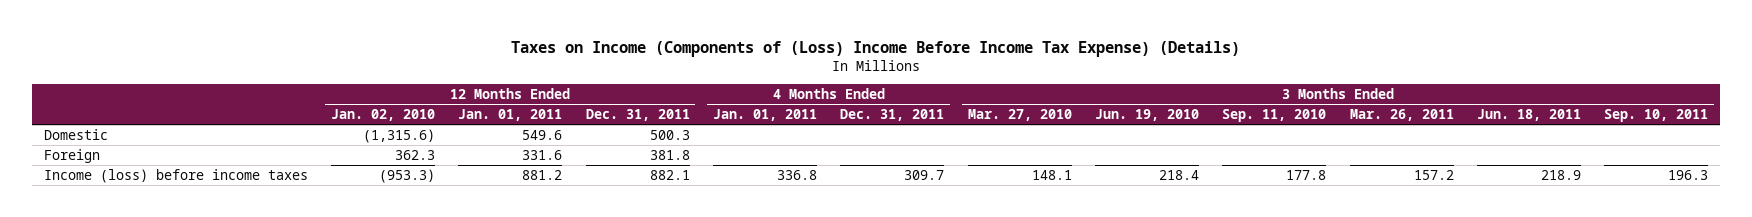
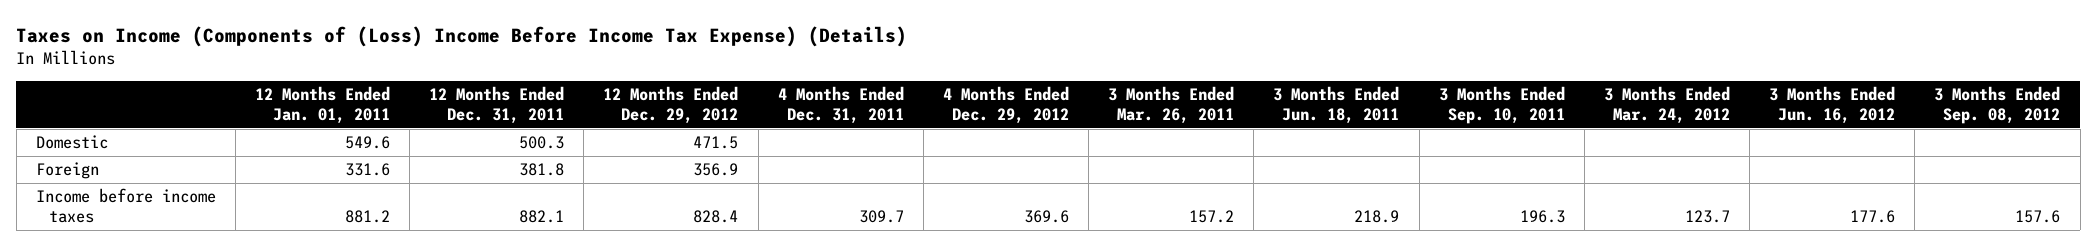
- | 12 Months Ended Jan. 02, 2010 | 12 Months Ended Jan. 01, 2011 | 12 Months Ended Dec. 31, 2011 | 4 Months Ended Jan. 01, 2011 | 4 Months Ended Dec. 31, 2011 | 3 Months Ended Mar. 27, 2010 | 3 Months Ended Jun. 19, 2010 | 3 Months Ended Sep. 11, 2010 | 3 Months Ended Mar. 26, 2011 | 3 Months Ended Jun. 18, 2011 | 3 Months Ended Sep. 10, 2011
+ | 12 Months Ended Jan. 01, 2011 | 12 Months Ended Dec. 31, 2011 | 12 Months Ended Dec. 29, 2012 | 4 Months Ended Dec. 31, 2011 | 4 Months Ended Dec. 29, 2012 | 3 Months Ended Mar. 26, 2011 | 3 Months Ended Jun. 18, 2011 | 3 Months Ended Sep. 10, 2011 | 3 Months Ended Mar. 24, 2012 | 3 Months Ended Jun. 16, 2012 | 3 Months Ended Sep. 08, 2012
- Income (loss) before income taxes | (953.3) | 881.2 | 882.1 | 336.8 | 309.7 | 148.1 | 218.4 | 177.8 | 157.2 | 218.9 | 196.3
+ Income before income taxes | 881.2 | 882.1 | 828.4 | 309.7 | 369.6 | 157.2 | 218.9 | 196.3 | 123.7 | 177.6 | 157.6

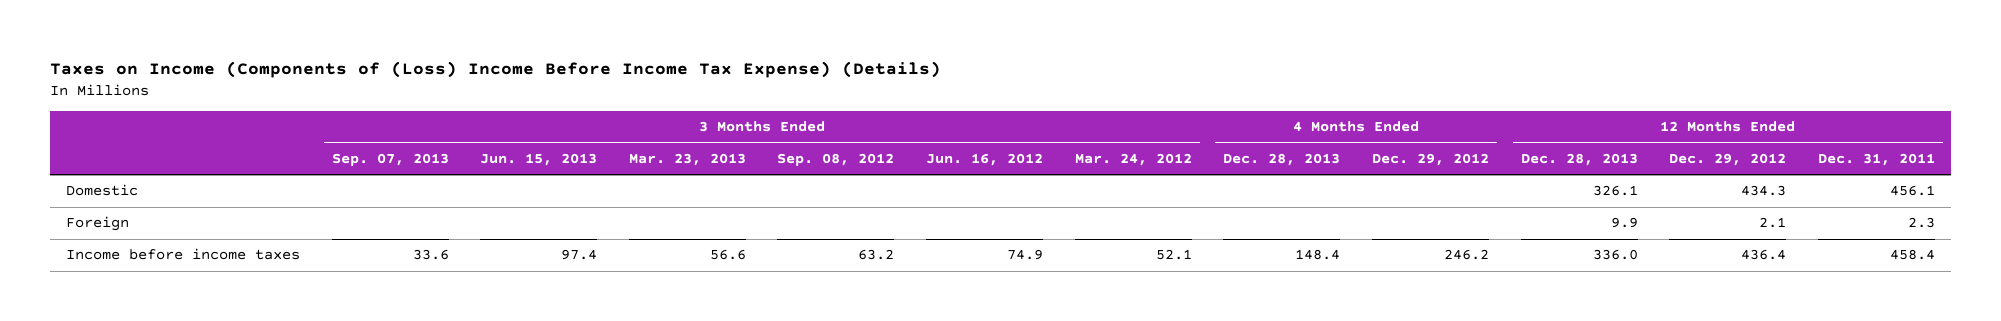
- | 12 Months Ended Jan. 01, 2011 | 12 Months Ended Dec. 31, 2011 | 12 Months Ended Dec. 29, 2012 | 4 Months Ended Dec. 31, 2011 | 4 Months Ended Dec. 29, 2012 | 3 Months Ended Mar. 26, 2011 | 3 Months Ended Jun. 18, 2011 | 3 Months Ended Sep. 10, 2011 | 3 Months Ended Mar. 24, 2012 | 3 Months Ended Jun. 16, 2012 | 3 Months Ended Sep. 08, 2012
+ | 3 Months Ended Sep. 07, 2013 | 3 Months Ended Jun. 15, 2013 | 3 Months Ended Mar. 23, 2013 | 3 Months Ended Sep. 08, 2012 | 3 Months Ended Jun. 16, 2012 | 3 Months Ended Mar. 24, 2012 | 4 Months Ended Dec. 28, 2013 | 4 Months Ended Dec. 29, 2012 | 12 Months Ended Dec. 28, 2013 | 12 Months Ended Dec. 29, 2012 | 12 Months Ended Dec. 31, 2011
- Domestic | 549.6 | 500.3 | 471.5 | | | | | | | |
- Foreign | 331.6 | 381.8 | 356.9 | | | | | | | |
- Income before income taxes | 881.2 | 882.1 | 828.4 | 309.7 | 369.6 | 157.2 | 218.9 | 196.3 | 123.7 | 177.6 | 157.6
+ Domestic | | | | | | | | | 326.1 | 434.3 | 456.1
+ Foreign | | | | | | | | | 9.9 | 2.1 | 2.3
+ Income before income taxes | 33.6 | 97.4 | 56.6 | 63.2 | 74.9 | 52.1 | 148.4 | 246.2 | 336.0 | 436.4 | 458.4

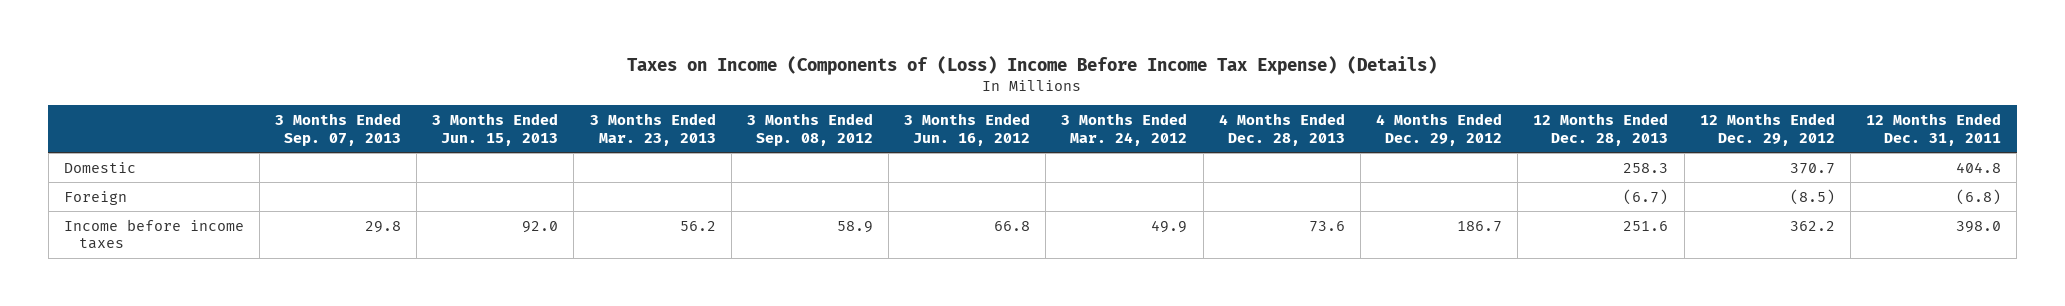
- Domestic | | | | | | | | | 326.1 | 434.3 | 456.1
- Foreign | | | | | | | | | 9.9 | 2.1 | 2.3
- Income before income taxes | 33.6 | 97.4 | 56.6 | 63.2 | 74.9 | 52.1 | 148.4 | 246.2 | 336.0 | 436.4 | 458.4
+ Domestic | | | | | | | | | 258.3 | 370.7 | 404.8
+ Foreign | | | | | | | | | (6.7) | (8.5) | (6.8)
+ Income before income taxes | 29.8 | 92.0 | 56.2 | 58.9 | 66.8 | 49.9 | 73.6 | 186.7 | 251.6 | 362.2 | 398.0

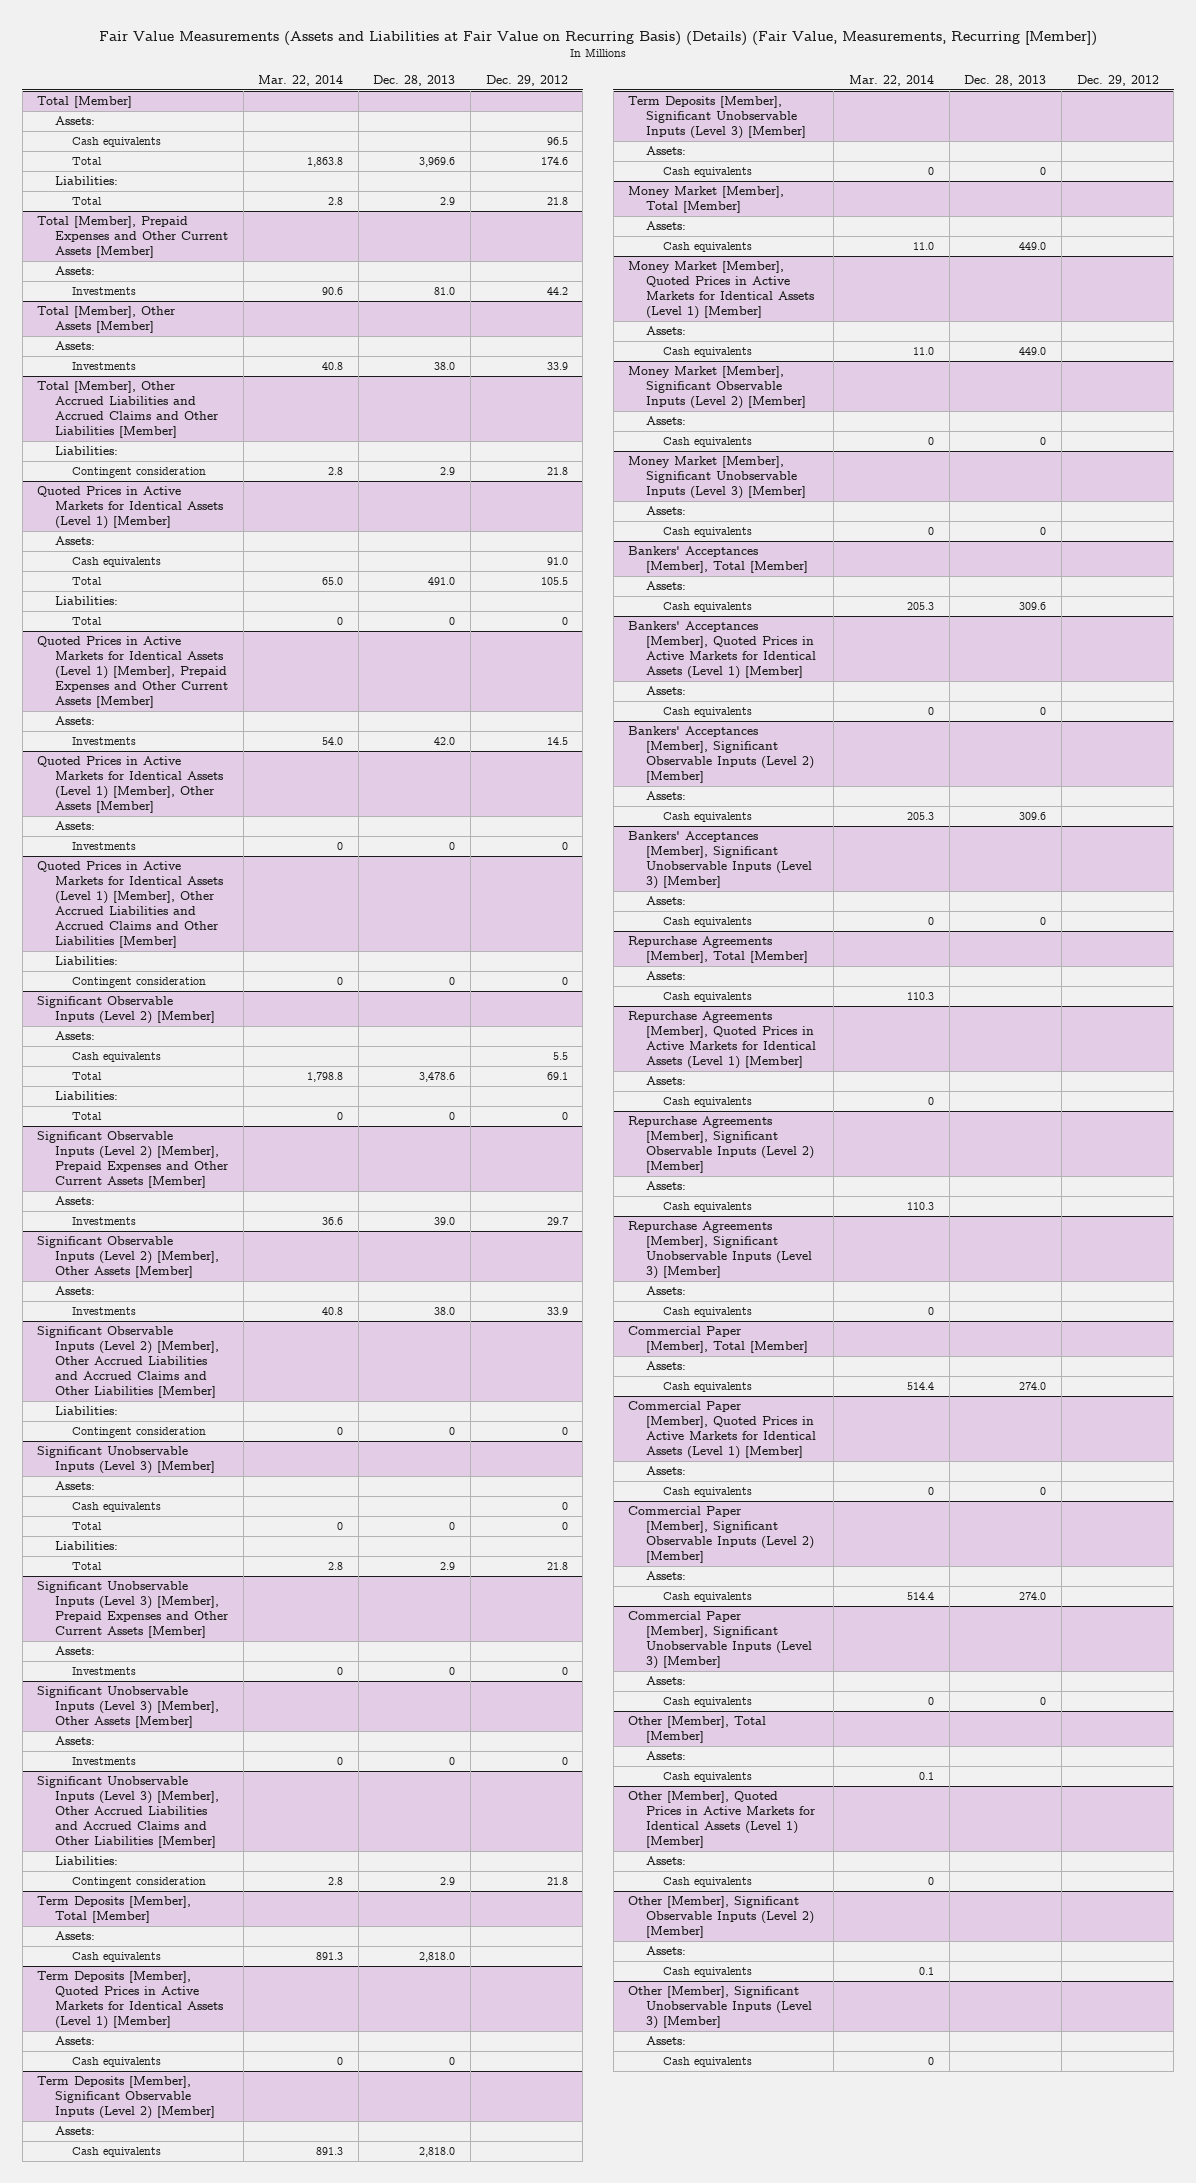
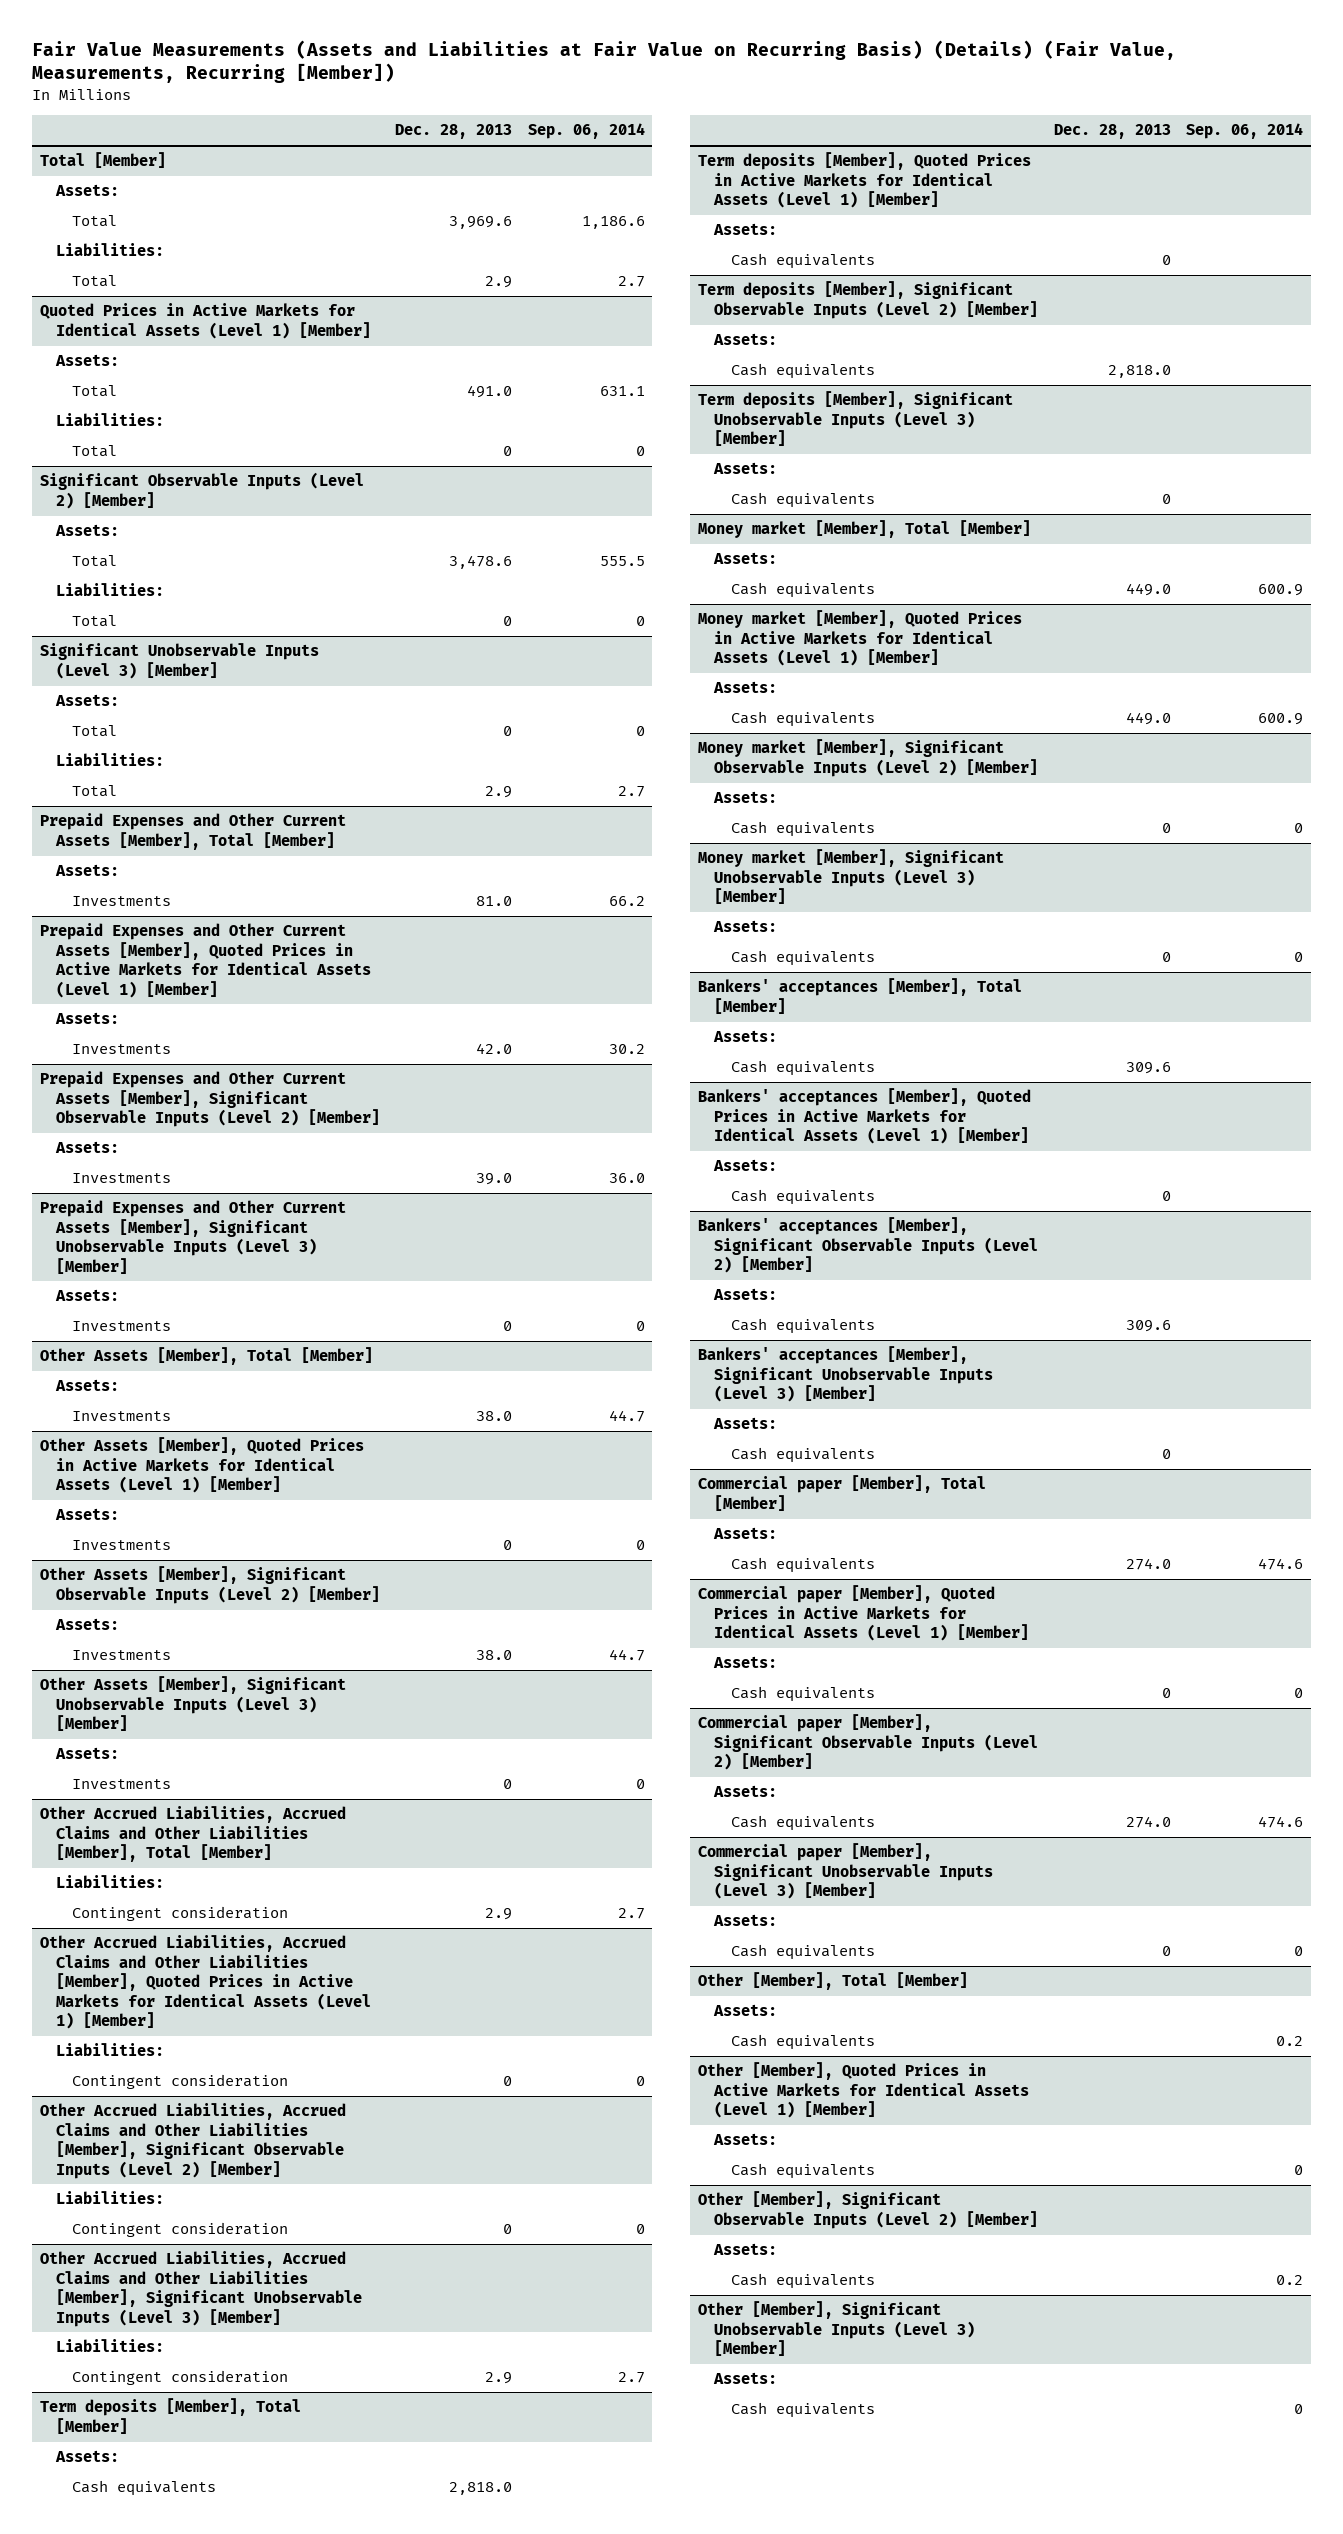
- | Mar. 22, 2014 | Dec. 28, 2013 | Dec. 29, 2012
+ | Dec. 28, 2013 | Sep. 06, 2014
@ Total [Member]
- Cash equivalents | | | 96.5
- Total [Member], Prepaid Expenses and Other Current Assets [Member]
- Assets:
- Investments | 90.6 | 81.0 | 44.2
- Total [Member], Other Assets [Member]
- Assets:
- Investments | 40.8 | 38.0 | 33.9
- Total [Member], Other Accrued Liabilities and Accrued Claims and Other Liabilities [Member]
- Liabilities:
- Contingent consideration | 2.8 | 2.9 | 21.8
@ Quoted Prices in Active Markets for Identical Assets (Level 1) [Member]
- Cash equivalents | | | 91.0
- Quoted Prices in Active Markets for Identical Assets (Level 1) [Member], Prepaid Expenses and Other Current Assets [Member]
- Assets:
- Investments | 54.0 | 42.0 | 14.5
- Quoted Prices in Active Markets for Identical Assets (Level 1) [Member], Other Assets [Member]
- Assets:
- Investments | 0 | 0 | 0
- Quoted Prices in Active Markets for Identical Assets (Level 1) [Member], Other Accrued Liabilities and Accrued Claims and Other Liabilities [Member]
- Liabilities:
- Contingent consideration | 0 | 0 | 0
@ Significant Observable Inputs (Level 2) [Member]
- Cash equivalents | | | 5.5
- Significant Observable Inputs (Level 2) [Member], Prepaid Expenses and Other Current Assets [Member]
- Assets:
- Investments | 36.6 | 39.0 | 29.7
- Significant Observable Inputs (Level 2) [Member], Other Assets [Member]
- Assets:
- Investments | 40.8 | 38.0 | 33.9
- Significant Observable Inputs (Level 2) [Member], Other Accrued Liabilities and Accrued Claims and Other Liabilities [Member]
- Liabilities:
- Contingent consideration | 0 | 0 | 0
@ Significant Unobservable Inputs (Level 3) [Member]
- Cash equivalents | | | 0
- Significant Unobservable Inputs (Level 3) [Member], Prepaid Expenses and Other Current Assets [Member]
+ Prepaid Expenses and Other Current Assets [Member], Total [Member]
+ Investments | 81.0 | 66.2
+ Prepaid Expenses and Other Current Assets [Member], Quoted Prices in Active Markets for Identical Assets (Level 1) [Member]
+ Assets:
+ Investments | 42.0 | 30.2
+ Prepaid Expenses and Other Current Assets [Member], Significant Observable Inputs (Level 2) [Member]
+ Assets:
+ Investments | 39.0 | 36.0
+ Prepaid Expenses and Other Current Assets [Member], Significant Unobservable Inputs (Level 3) [Member]
+ Assets:
- Significant Unobservable Inputs (Level 3) [Member], Other Assets [Member]
+ Other Assets [Member], Total [Member]
+ Investments | 38.0 | 44.7
+ Other Assets [Member], Quoted Prices in Active Markets for Identical Assets (Level 1) [Member]
+ Assets:
- Significant Unobservable Inputs (Level 3) [Member], Other Accrued Liabilities and Accrued Claims and Other Liabilities [Member]
+ Other Assets [Member], Significant Observable Inputs (Level 2) [Member]
+ Assets:
+ Investments | 38.0 | 44.7
+ Other Assets [Member], Significant Unobservable Inputs (Level 3) [Member]
+ Assets:
+ Investments | 0 | 0
+ Other Accrued Liabilities, Accrued Claims and Other Liabilities [Member], Total [Member]
- Term Deposits [Member], Total [Member]
+ Other Accrued Liabilities, Accrued Claims and Other Liabilities [Member], Quoted Prices in Active Markets for Identical Assets (Level 1) [Member]
+ Liabilities:
+ Contingent consideration | 0 | 0
+ Other Accrued Liabilities, Accrued Claims and Other Liabilities [Member], Significant Observable Inputs (Level 2) [Member]
+ Liabilities:
+ Contingent consideration | 0 | 0
+ Other Accrued Liabilities, Accrued Claims and Other Liabilities [Member], Significant Unobservable Inputs (Level 3) [Member]
+ Liabilities:
+ Contingent consideration | 2.9 | 2.7
+ Term deposits [Member], Total [Member]
- Term Deposits [Member], Quoted Prices in Active Markets for Identical Assets (Level 1) [Member]
+ Term deposits [Member], Quoted Prices in Active Markets for Identical Assets (Level 1) [Member]
- Term Deposits [Member], Significant Observable Inputs (Level 2) [Member]
+ Term deposits [Member], Significant Observable Inputs (Level 2) [Member]
- Term Deposits [Member], Significant Unobservable Inputs (Level 3) [Member]
+ Term deposits [Member], Significant Unobservable Inputs (Level 3) [Member]
- Money Market [Member], Total [Member]
+ Money market [Member], Total [Member]
- Money Market [Member], Quoted Prices in Active Markets for Identical Assets (Level 1) [Member]
+ Money market [Member], Quoted Prices in Active Markets for Identical Assets (Level 1) [Member]
- Money Market [Member], Significant Observable Inputs (Level 2) [Member]
+ Money market [Member], Significant Observable Inputs (Level 2) [Member]
- Money Market [Member], Significant Unobservable Inputs (Level 3) [Member]
+ Money market [Member], Significant Unobservable Inputs (Level 3) [Member]
- Bankers' Acceptances [Member], Total [Member]
+ Bankers' acceptances [Member], Total [Member]
- Bankers' Acceptances [Member], Quoted Prices in Active Markets for Identical Assets (Level 1) [Member]
+ Bankers' acceptances [Member], Quoted Prices in Active Markets for Identical Assets (Level 1) [Member]
- Bankers' Acceptances [Member], Significant Observable Inputs (Level 2) [Member]
+ Bankers' acceptances [Member], Significant Observable Inputs (Level 2) [Member]
- Bankers' Acceptances [Member], Significant Unobservable Inputs (Level 3) [Member]
+ Bankers' acceptances [Member], Significant Unobservable Inputs (Level 3) [Member]
- Repurchase Agreements [Member], Total [Member]
- Assets:
- Cash equivalents | 110.3 | |
- Repurchase Agreements [Member], Quoted Prices in Active Markets for Identical Assets (Level 1) [Member]
- Assets:
- Cash equivalents | 0 | |
- Repurchase Agreements [Member], Significant Observable Inputs (Level 2) [Member]
- Assets:
- Cash equivalents | 110.3 | |
- Repurchase Agreements [Member], Significant Unobservable Inputs (Level 3) [Member]
- Assets:
- Cash equivalents | 0 | |
- Commercial Paper [Member], Total [Member]
+ Commercial paper [Member], Total [Member]
- Commercial Paper [Member], Quoted Prices in Active Markets for Identical Assets (Level 1) [Member]
+ Commercial paper [Member], Quoted Prices in Active Markets for Identical Assets (Level 1) [Member]
- Commercial Paper [Member], Significant Observable Inputs (Level 2) [Member]
+ Commercial paper [Member], Significant Observable Inputs (Level 2) [Member]
- Commercial Paper [Member], Significant Unobservable Inputs (Level 3) [Member]
+ Commercial paper [Member], Significant Unobservable Inputs (Level 3) [Member]

